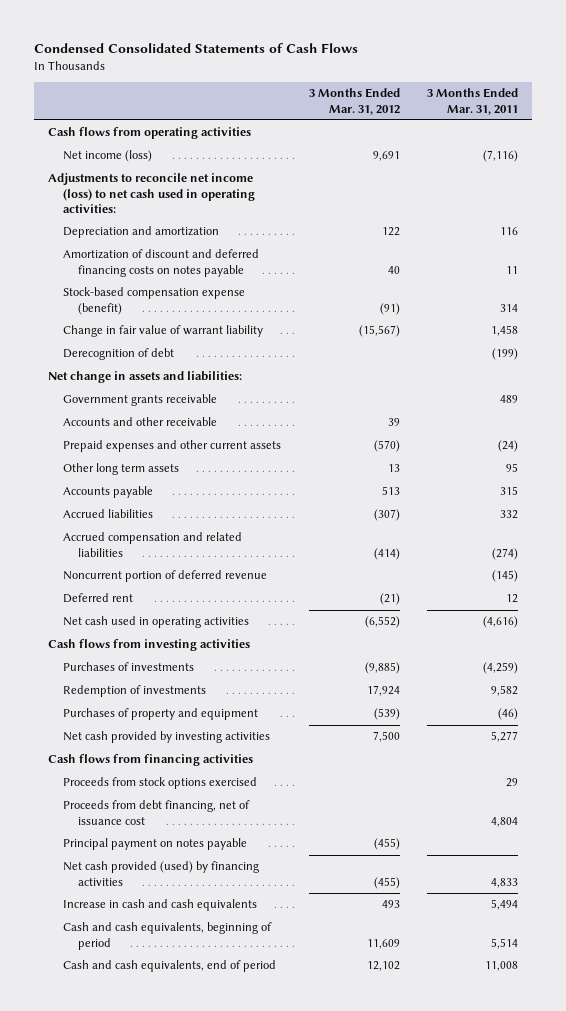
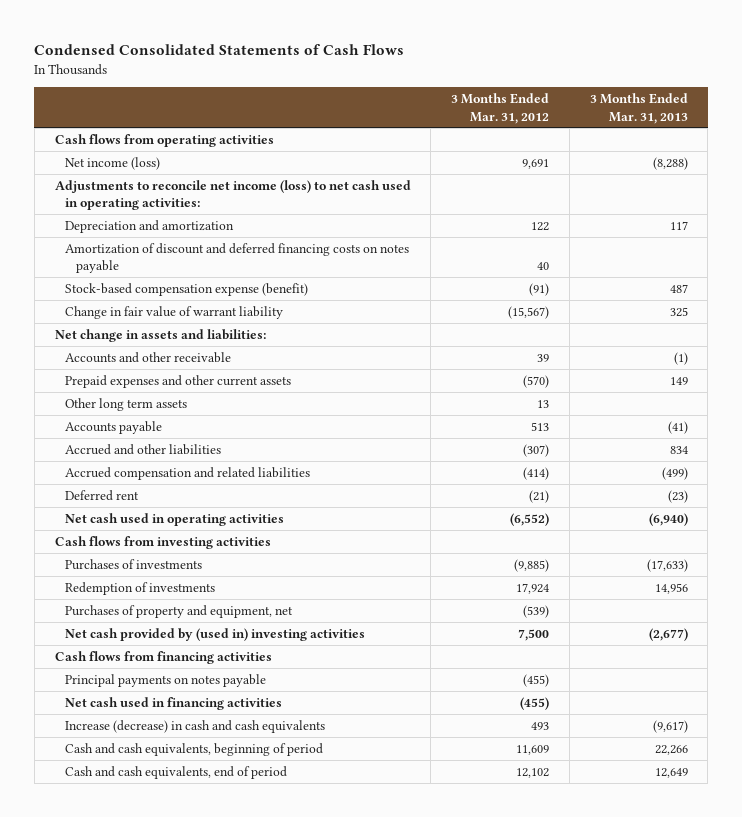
- | 3 Months Ended Mar. 31, 2012 | 3 Months Ended Mar. 31, 2011
+ | 3 Months Ended Mar. 31, 2012 | 3 Months Ended Mar. 31, 2013
- Derecognition of debt | | (199)
- Government grants receivable | | 489
- Accrued liabilities | (307) | 332
+ Accrued and other liabilities | (307) | 834
- Noncurrent portion of deferred revenue | | (145)
- Purchases of property and equipment | (539) | (46)
- Net cash provided by investing activities | 7,500 | 5,277
+ Purchases of property and equipment, net | (539) |
+ Net cash provided by (used in) investing activities | 7,500 | (2,677)
- Proceeds from stock options exercised | | 29
- Proceeds from debt financing, net of issuance cost | | 4,804
- Principal payment on notes payable | (455) |
- Net cash provided (used) by financing activities | (455) | 4,833
- Increase in cash and cash equivalents | 493 | 5,494
+ Principal payments on notes payable | (455) |
+ Net cash used in financing activities | (455) |
+ Increase (decrease) in cash and cash equivalents | 493 | (9,617)

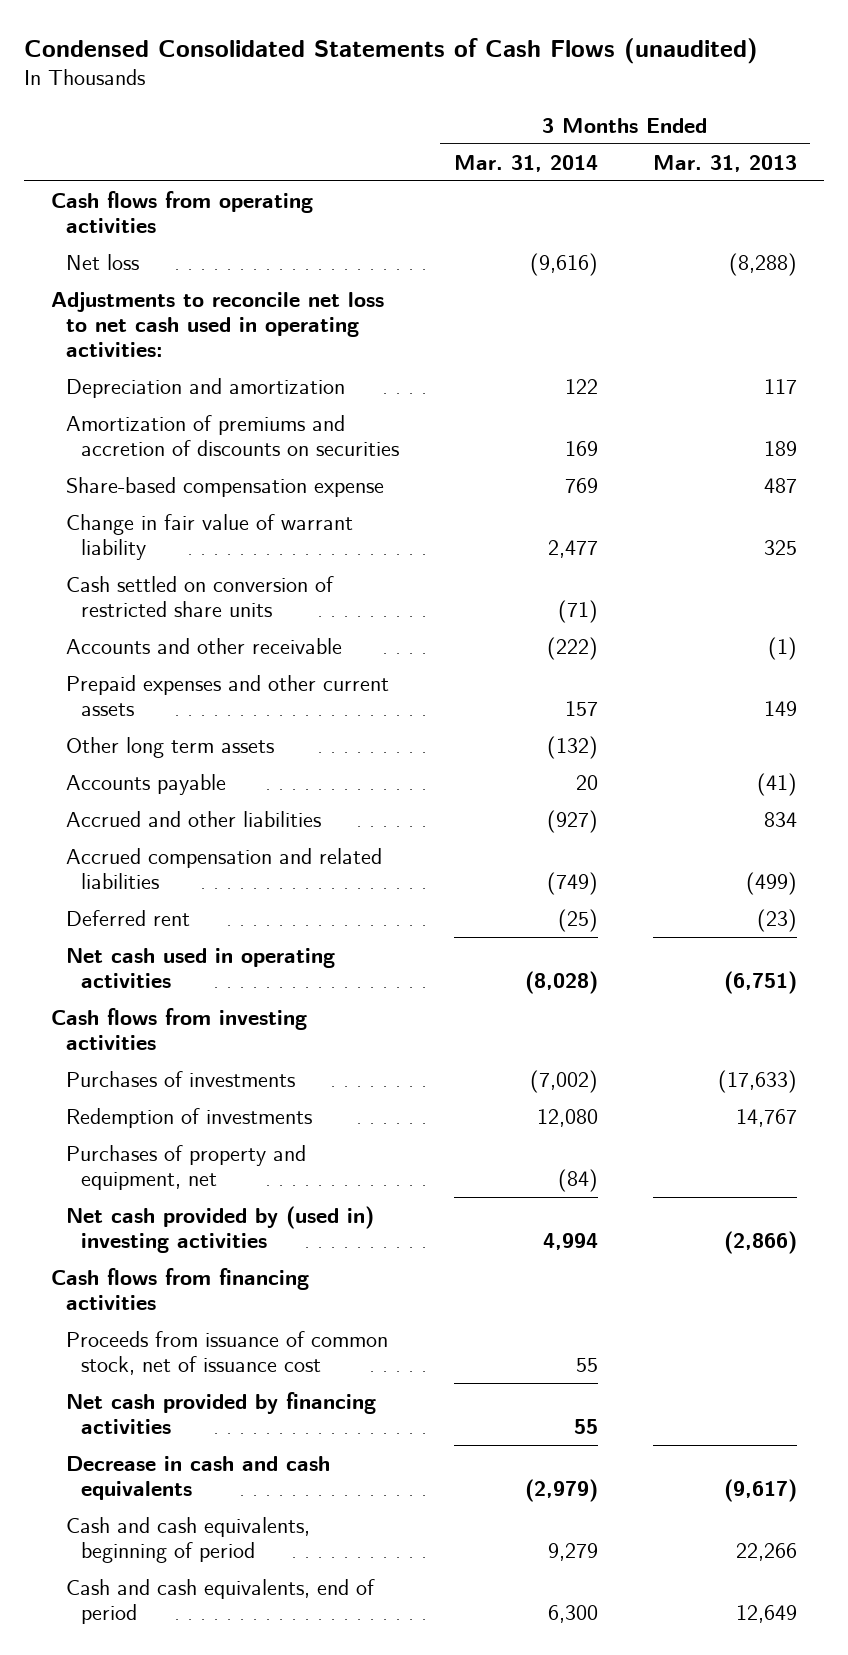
- Condensed Consolidated Statements of Cash Flows
+ Condensed Consolidated Statements of Cash Flows (unaudited)
- | 3 Months Ended Mar. 31, 2012 | 3 Months Ended Mar. 31, 2013
+ | 3 Months Ended Mar. 31, 2014 | 3 Months Ended Mar. 31, 2013
- Net income (loss) | 9,691 | (8,288)
- Adjustments to reconcile net income (loss) to net cash used in operating activities:
+ Net loss | (9,616) | (8,288)
+ Adjustments to reconcile net loss to net cash used in operating activities:
- Amortization of discount and deferred financing costs on notes payable | 40 |
- Stock-based compensation expense (benefit) | (91) | 487
+ Amortization of premiums and accretion of discounts on securities | 169 | 189
+ Share-based compensation expense | 769 | 487
- Net change in assets and liabilities:
+ Cash settled on conversion of restricted share units | (71) |
- Net cash used in operating activities | (6,552) | (6,940)
+ Net cash used in operating activities | (8,028) | (6,751)
- Redemption of investments | 17,924 | 14,956
+ Redemption of investments | 12,080 | 14,767
- Net cash provided by (used in) investing activities | 7,500 | (2,677)
+ Net cash provided by (used in) investing activities | 4,994 | (2,866)
- Principal payments on notes payable | (455) |
- Net cash used in financing activities | (455) |
- Increase (decrease) in cash and cash equivalents | 493 | (9,617)
+ Proceeds from issuance of common stock, net of issuance cost | 55 |
+ Net cash provided by financing activities | 55 |
+ Decrease in cash and cash equivalents | (2,979) | (9,617)

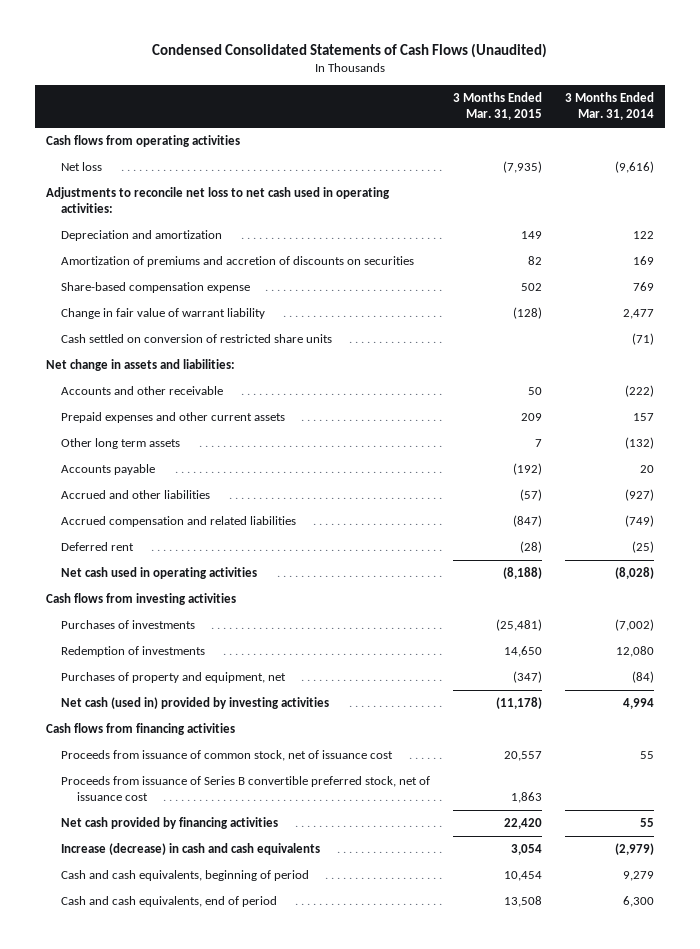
- Condensed Consolidated Statements of Cash Flows (unaudited)
+ Condensed Consolidated Statements of Cash Flows (Unaudited)
- | 3 Months Ended Mar. 31, 2014 | 3 Months Ended Mar. 31, 2013
+ | 3 Months Ended Mar. 31, 2015 | 3 Months Ended Mar. 31, 2014
+ Net change in assets and liabilities:
- Net cash provided by (used in) investing activities | 4,994 | (2,866)
+ Net cash (used in) provided by investing activities | (11,178) | 4,994
+ Proceeds from issuance of Series B convertible preferred stock, net of issuance cost | 1,863 |
- Decrease in cash and cash equivalents | (2,979) | (9,617)
+ Increase (decrease) in cash and cash equivalents | 3,054 | (2,979)

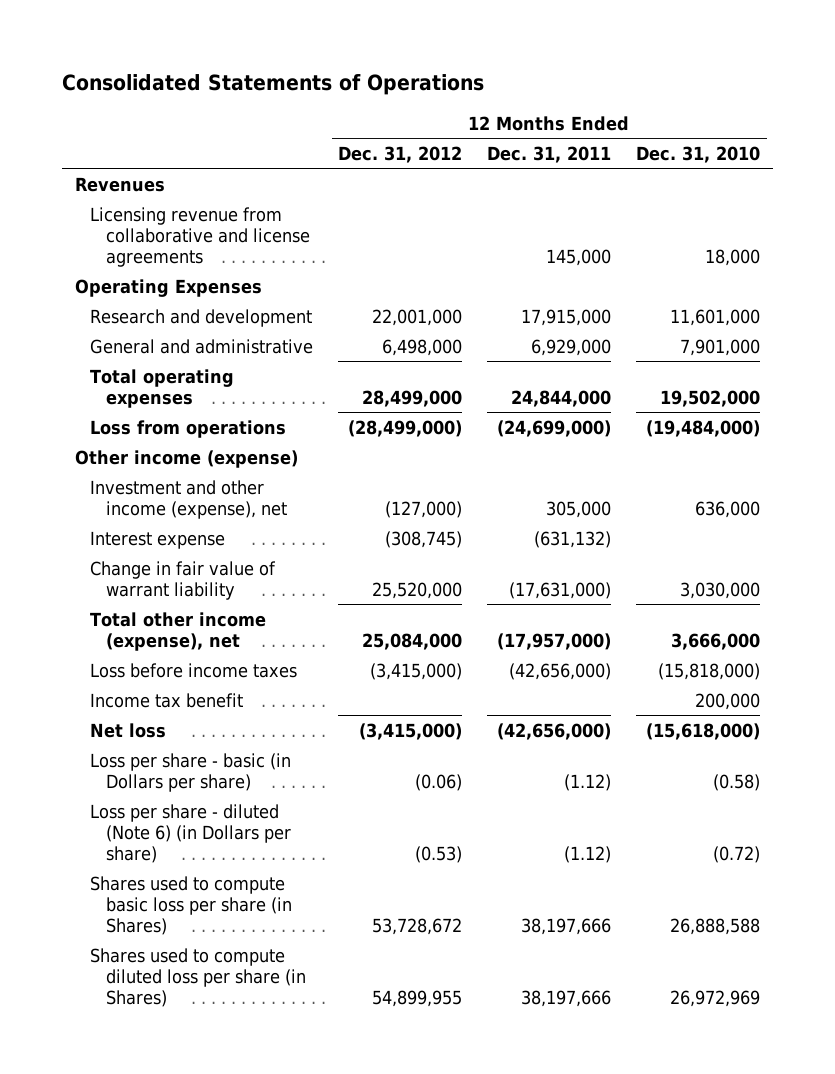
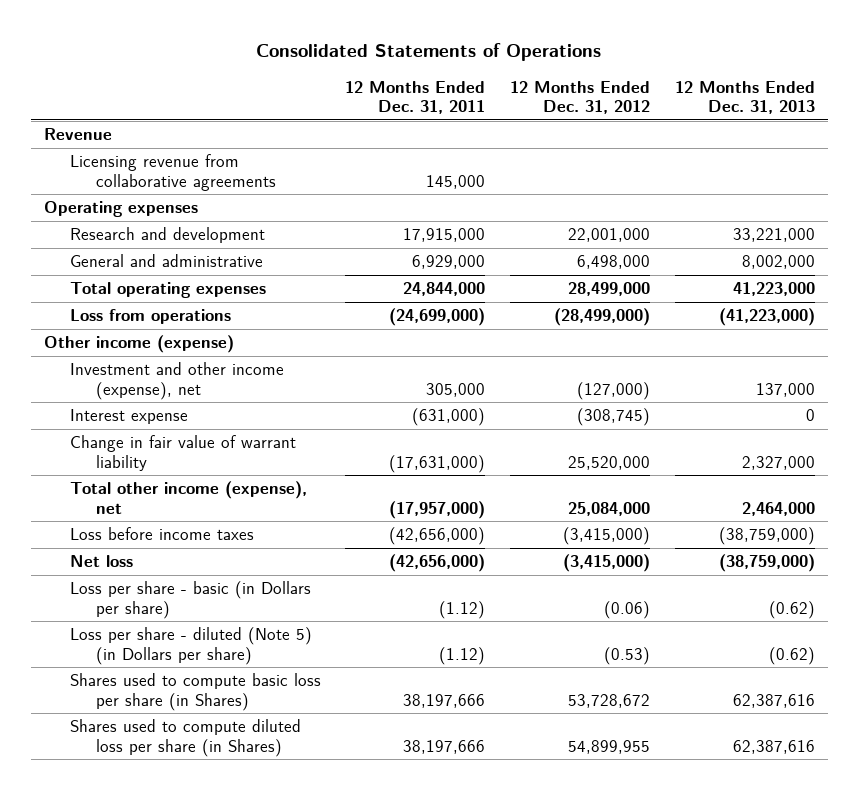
- | 12 Months Ended Dec. 31, 2012 | 12 Months Ended Dec. 31, 2011 | 12 Months Ended Dec. 31, 2010
+ | 12 Months Ended Dec. 31, 2011 | 12 Months Ended Dec. 31, 2012 | 12 Months Ended Dec. 31, 2013
- Revenues
- Licensing revenue from collaborative and license agreements | | 145,000 | 18,000
- Operating Expenses
+ Revenue
+ Licensing revenue from collaborative agreements | 145,000 | |
+ Operating expenses
- Interest expense | (308,745) | (631,132) |
+ Interest expense | (631,000) | (308,745) | 0
- Income tax benefit | | | 200,000
- Loss per share - diluted (Note 6) (in Dollars per share) | (0.53) | (1.12) | (0.72)
+ Loss per share - diluted (Note 5) (in Dollars per share) | (1.12) | (0.53) | (0.62)

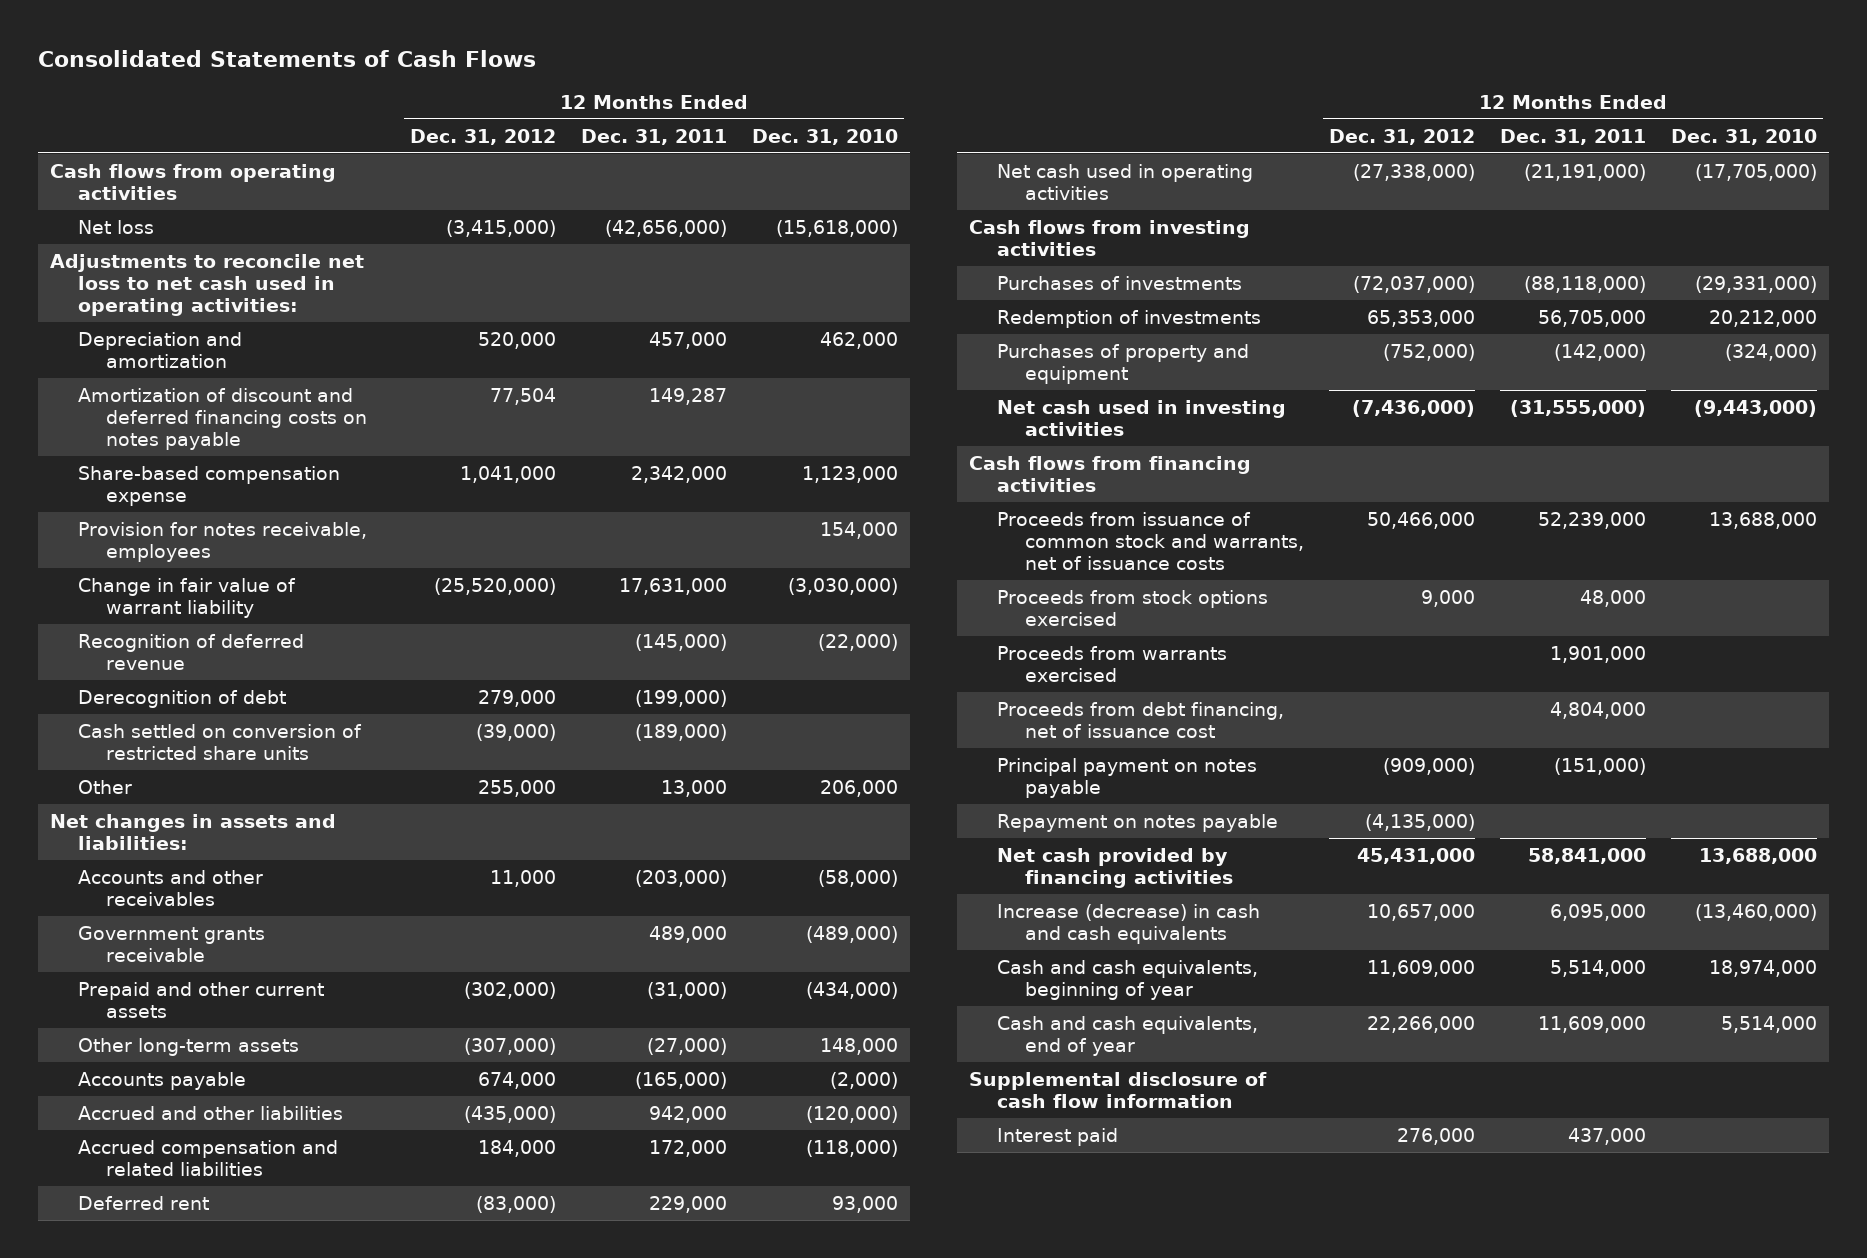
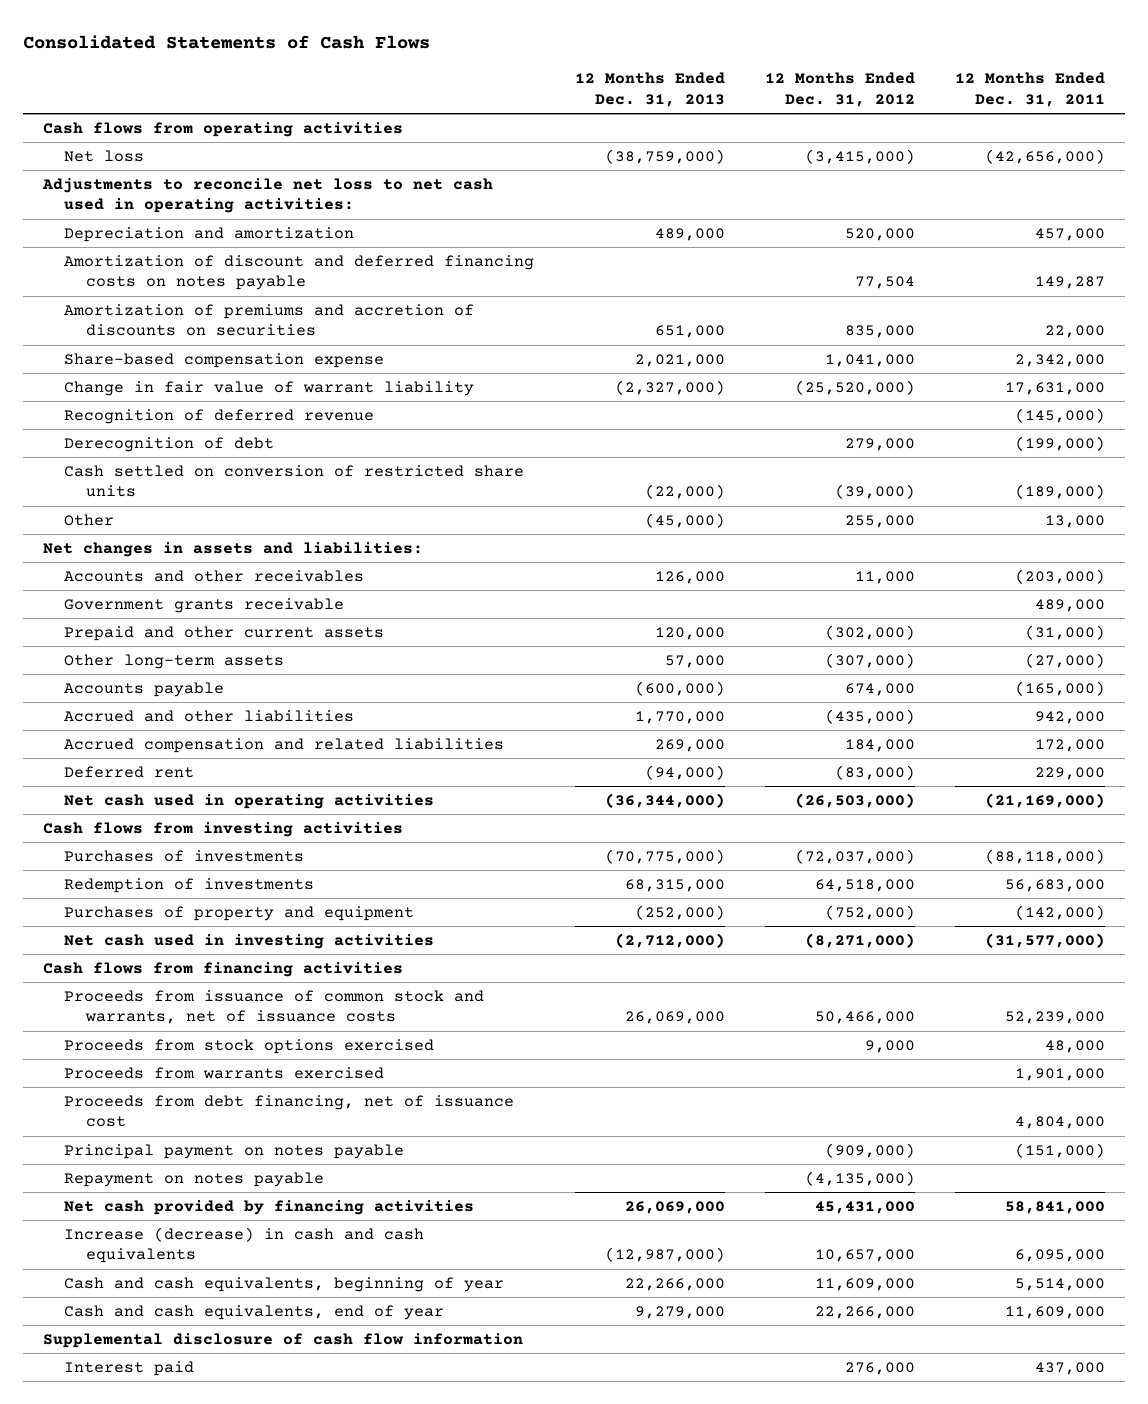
- | 12 Months Ended Dec. 31, 2012 | 12 Months Ended Dec. 31, 2011 | 12 Months Ended Dec. 31, 2010
+ | 12 Months Ended Dec. 31, 2013 | 12 Months Ended Dec. 31, 2012 | 12 Months Ended Dec. 31, 2011
+ Amortization of premiums and accretion of discounts on securities | 651,000 | 835,000 | 22,000
- Provision for notes receivable, employees | | | 154,000
- Net cash used in operating activities | (27,338,000) | (21,191,000) | (17,705,000)
+ Net cash used in operating activities | (36,344,000) | (26,503,000) | (21,169,000)
- Redemption of investments | 65,353,000 | 56,705,000 | 20,212,000
+ Redemption of investments | 68,315,000 | 64,518,000 | 56,683,000
- Net cash used in investing activities | (7,436,000) | (31,555,000) | (9,443,000)
+ Net cash used in investing activities | (2,712,000) | (8,271,000) | (31,577,000)

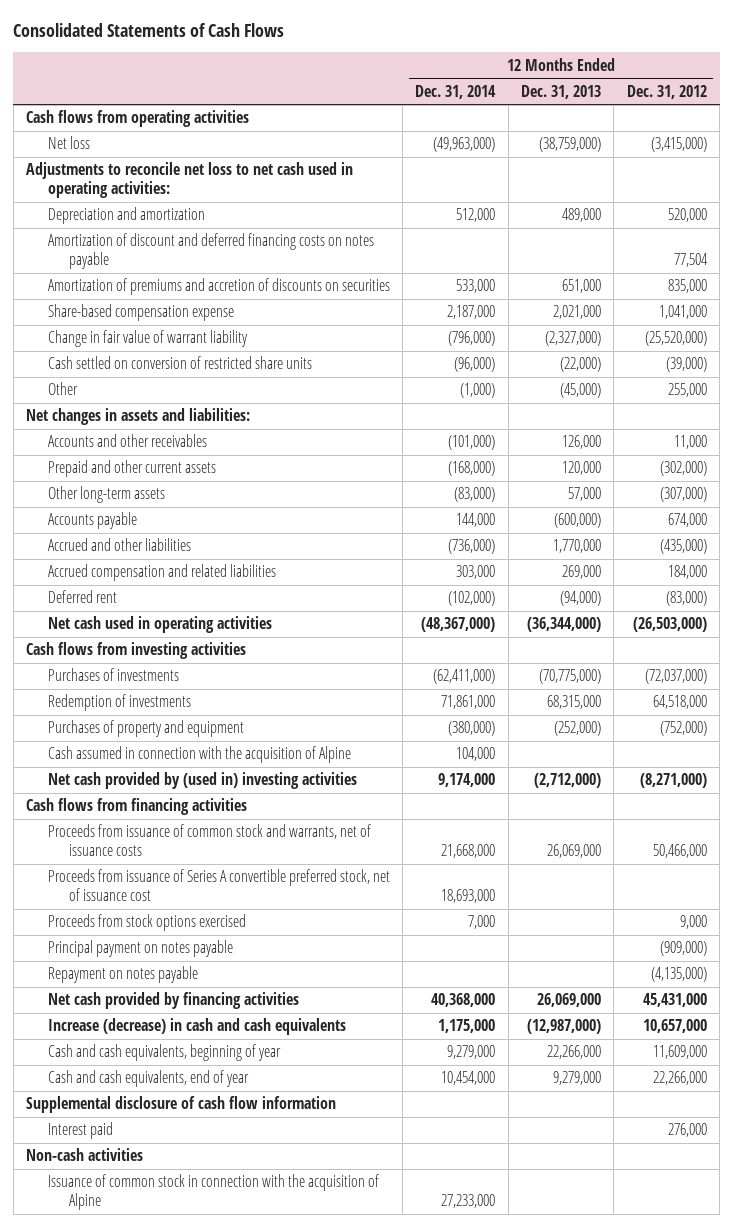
- | 12 Months Ended Dec. 31, 2013 | 12 Months Ended Dec. 31, 2012 | 12 Months Ended Dec. 31, 2011
+ | 12 Months Ended Dec. 31, 2014 | 12 Months Ended Dec. 31, 2013 | 12 Months Ended Dec. 31, 2012
- Recognition of deferred revenue | | | (145,000)
- Derecognition of debt | | 279,000 | (199,000)
- Government grants receivable | | | 489,000
- Net cash used in investing activities | (2,712,000) | (8,271,000) | (31,577,000)
+ Cash assumed in connection with the acquisition of Alpine | 104,000 | |
+ Net cash provided by (used in) investing activities | 9,174,000 | (2,712,000) | (8,271,000)
+ Proceeds from issuance of Series A convertible preferred stock, net of issuance cost | 18,693,000 | |
- Proceeds from warrants exercised | | | 1,901,000
- Proceeds from debt financing, net of issuance cost | | | 4,804,000
+ Non-cash activities
+ Issuance of common stock in connection with the acquisition of Alpine | 27,233,000 | |

